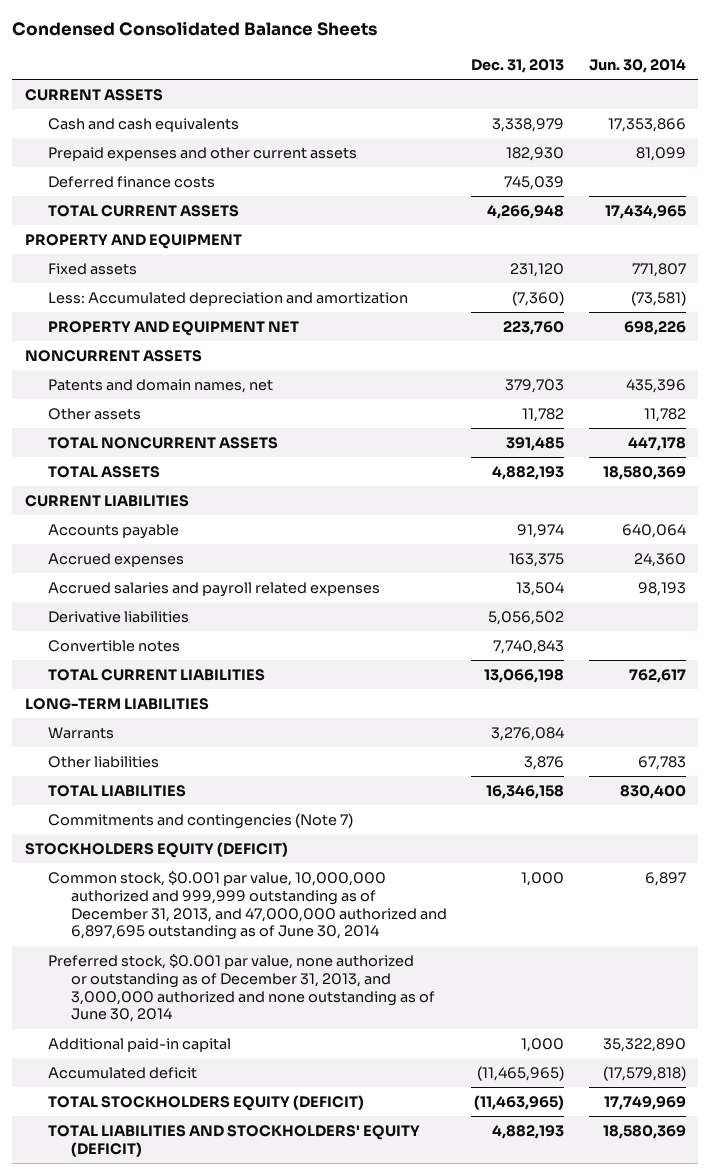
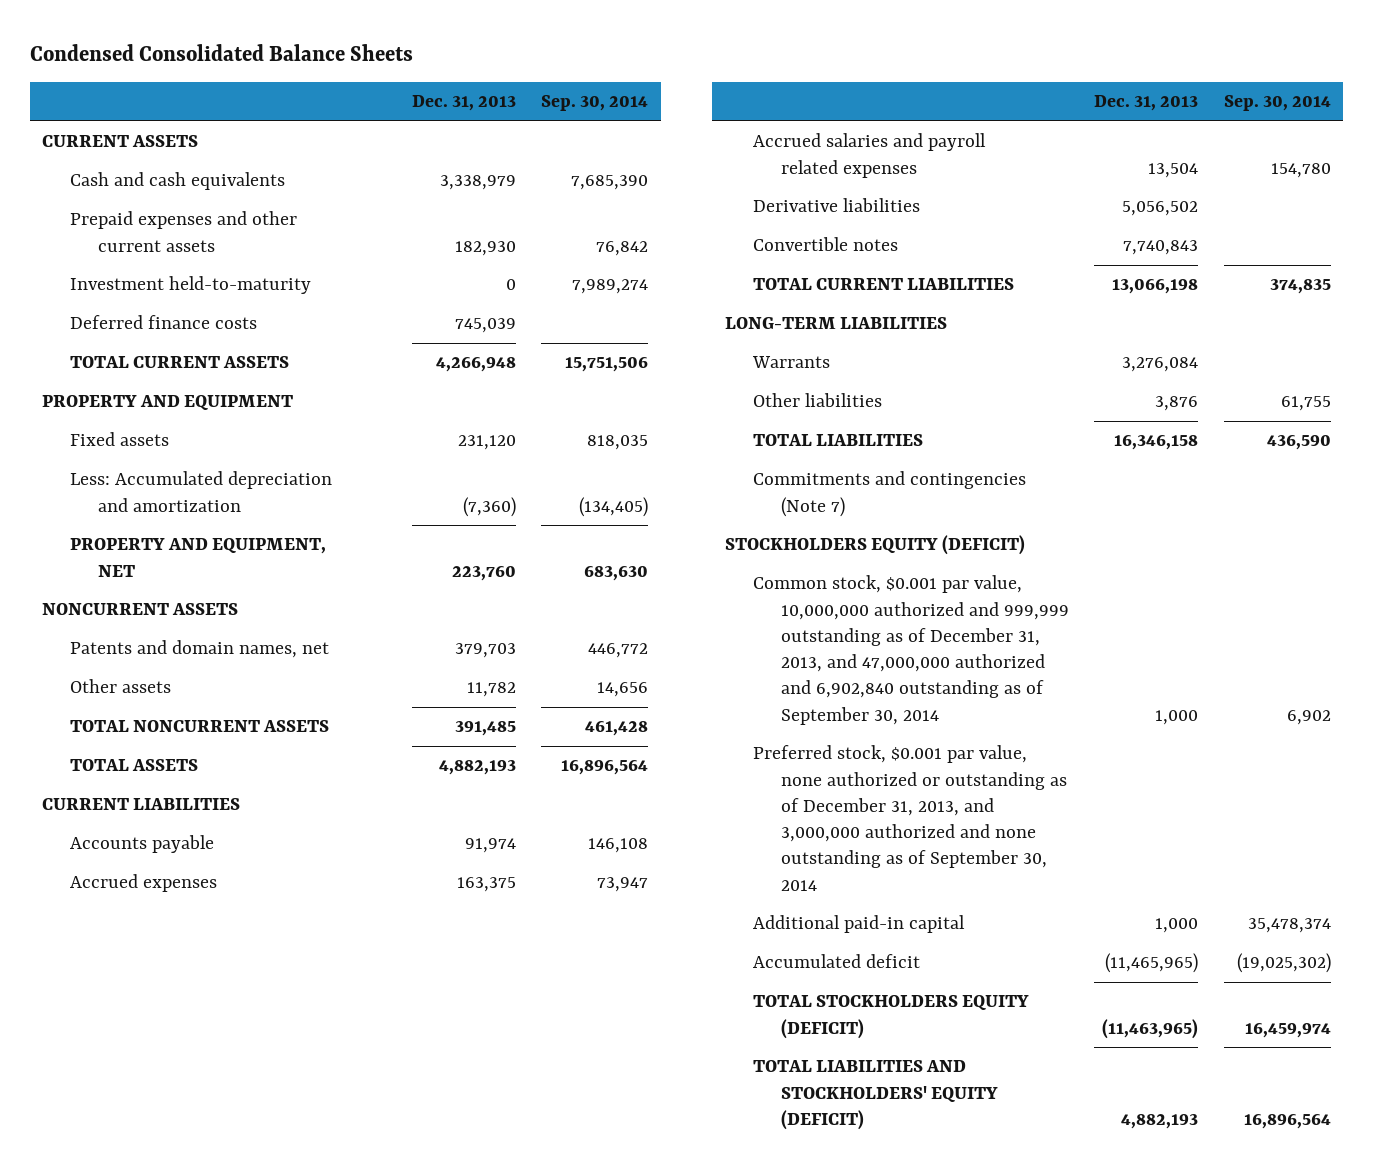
- | Dec. 31, 2013 | Jun. 30, 2014
+ | Dec. 31, 2013 | Sep. 30, 2014
+ Investment held-to-maturity | 0 | 7,989,274
- PROPERTY AND EQUIPMENT NET | 223,760 | 698,226
+ PROPERTY AND EQUIPMENT, NET | 223,760 | 683,630
- Common stock, $0.001 par value, 10,000,000 authorized and 999,999 outstanding as of December 31, 2013, and 47,000,000 authorized and 6,897,695 outstanding as of June 30, 2014 | 1,000 | 6,897
- Preferred stock, $0.001 par value, none authorized or outstanding as of December 31, 2013, and 3,000,000 authorized and none outstanding as of June 30, 2014
+ Common stock, $0.001 par value, 10,000,000 authorized and 999,999 outstanding as of December 31, 2013, and 47,000,000 authorized and 6,902,840 outstanding as of September 30, 2014 | 1,000 | 6,902
+ Preferred stock, $0.001 par value, none authorized or outstanding as of December 31, 2013, and 3,000,000 authorized and none outstanding as of September 30, 2014

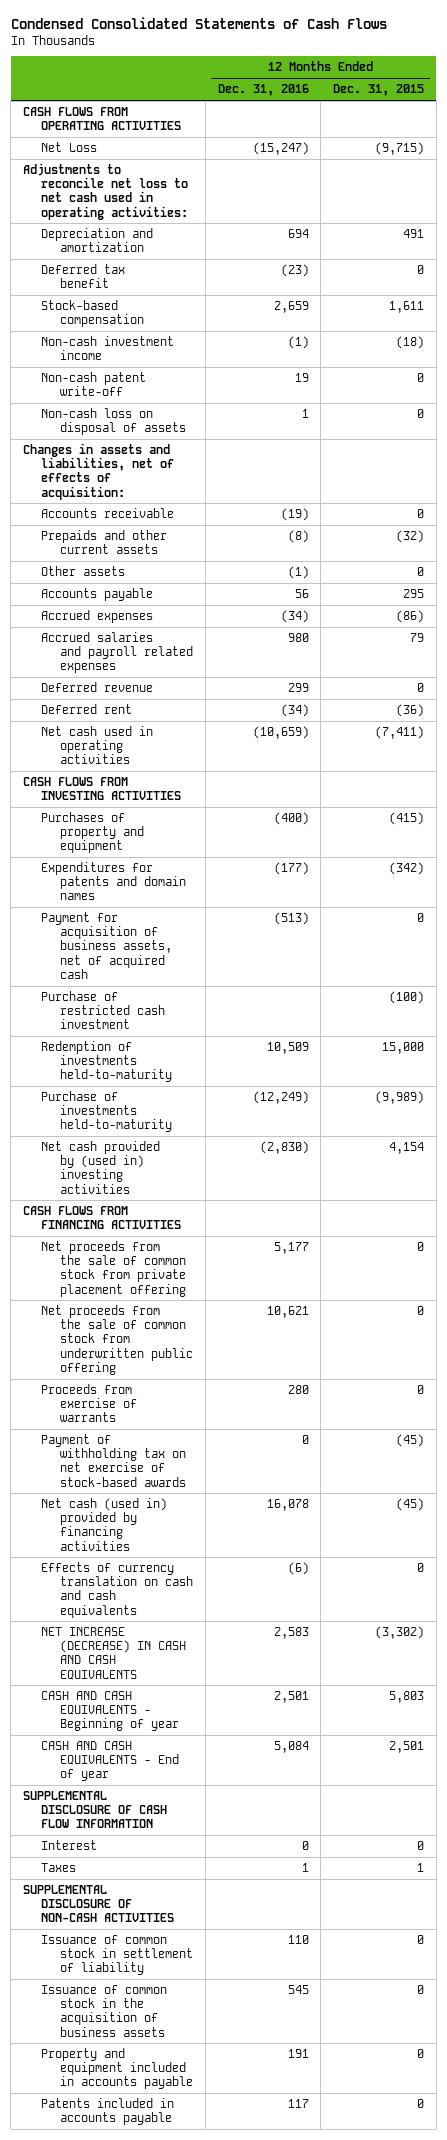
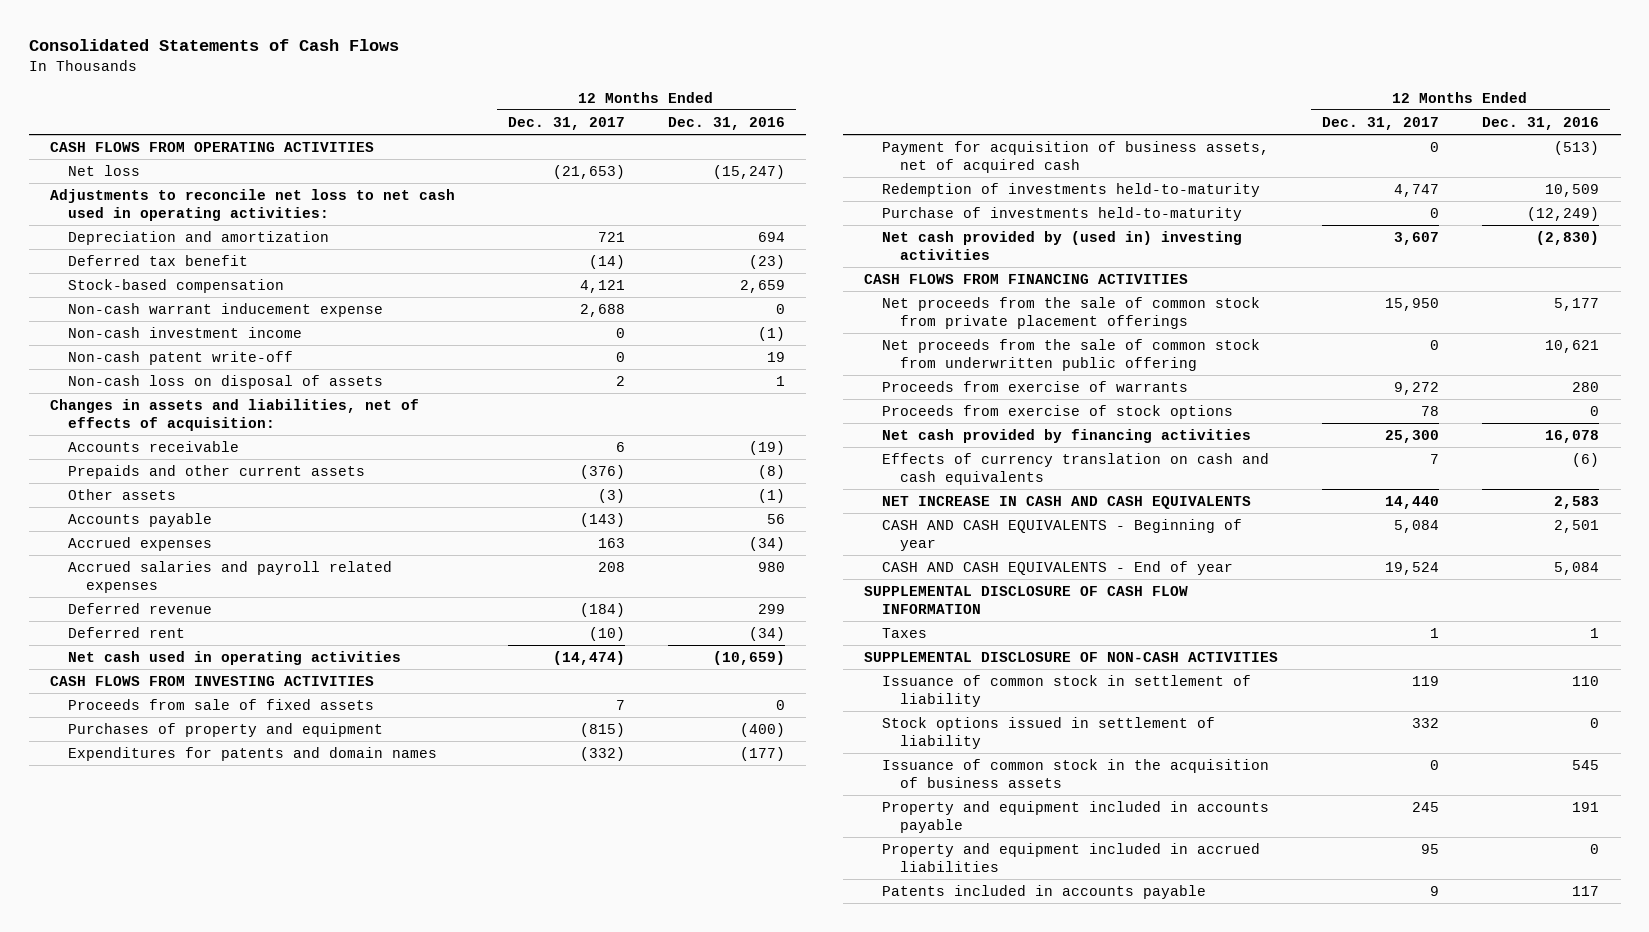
- Condensed Consolidated Statements of Cash Flows
+ Consolidated Statements of Cash Flows
- | 12 Months Ended Dec. 31, 2016 | 12 Months Ended Dec. 31, 2015
+ | 12 Months Ended Dec. 31, 2017 | 12 Months Ended Dec. 31, 2016
- Net Loss | (15,247) | (9,715)
+ Net loss | (21,653) | (15,247)
+ Non-cash warrant inducement expense | 2,688 | 0
+ Proceeds from sale of fixed assets | 7 | 0
- Purchase of restricted cash investment | | (100)
- Net proceeds from the sale of common stock from private placement offering | 5,177 | 0
+ Net proceeds from the sale of common stock from private placement offerings | 15,950 | 5,177
- Payment of withholding tax on net exercise of stock-based awards | 0 | (45)
- Net cash (used in) provided by financing activities | 16,078 | (45)
+ Proceeds from exercise of stock options | 78 | 0
+ Net cash provided by financing activities | 25,300 | 16,078
- NET INCREASE (DECREASE) IN CASH AND CASH EQUIVALENTS | 2,583 | (3,302)
+ NET INCREASE IN CASH AND CASH EQUIVALENTS | 14,440 | 2,583
- Interest | 0 | 0
+ Stock options issued in settlement of liability | 332 | 0
+ Property and equipment included in accrued liabilities | 95 | 0

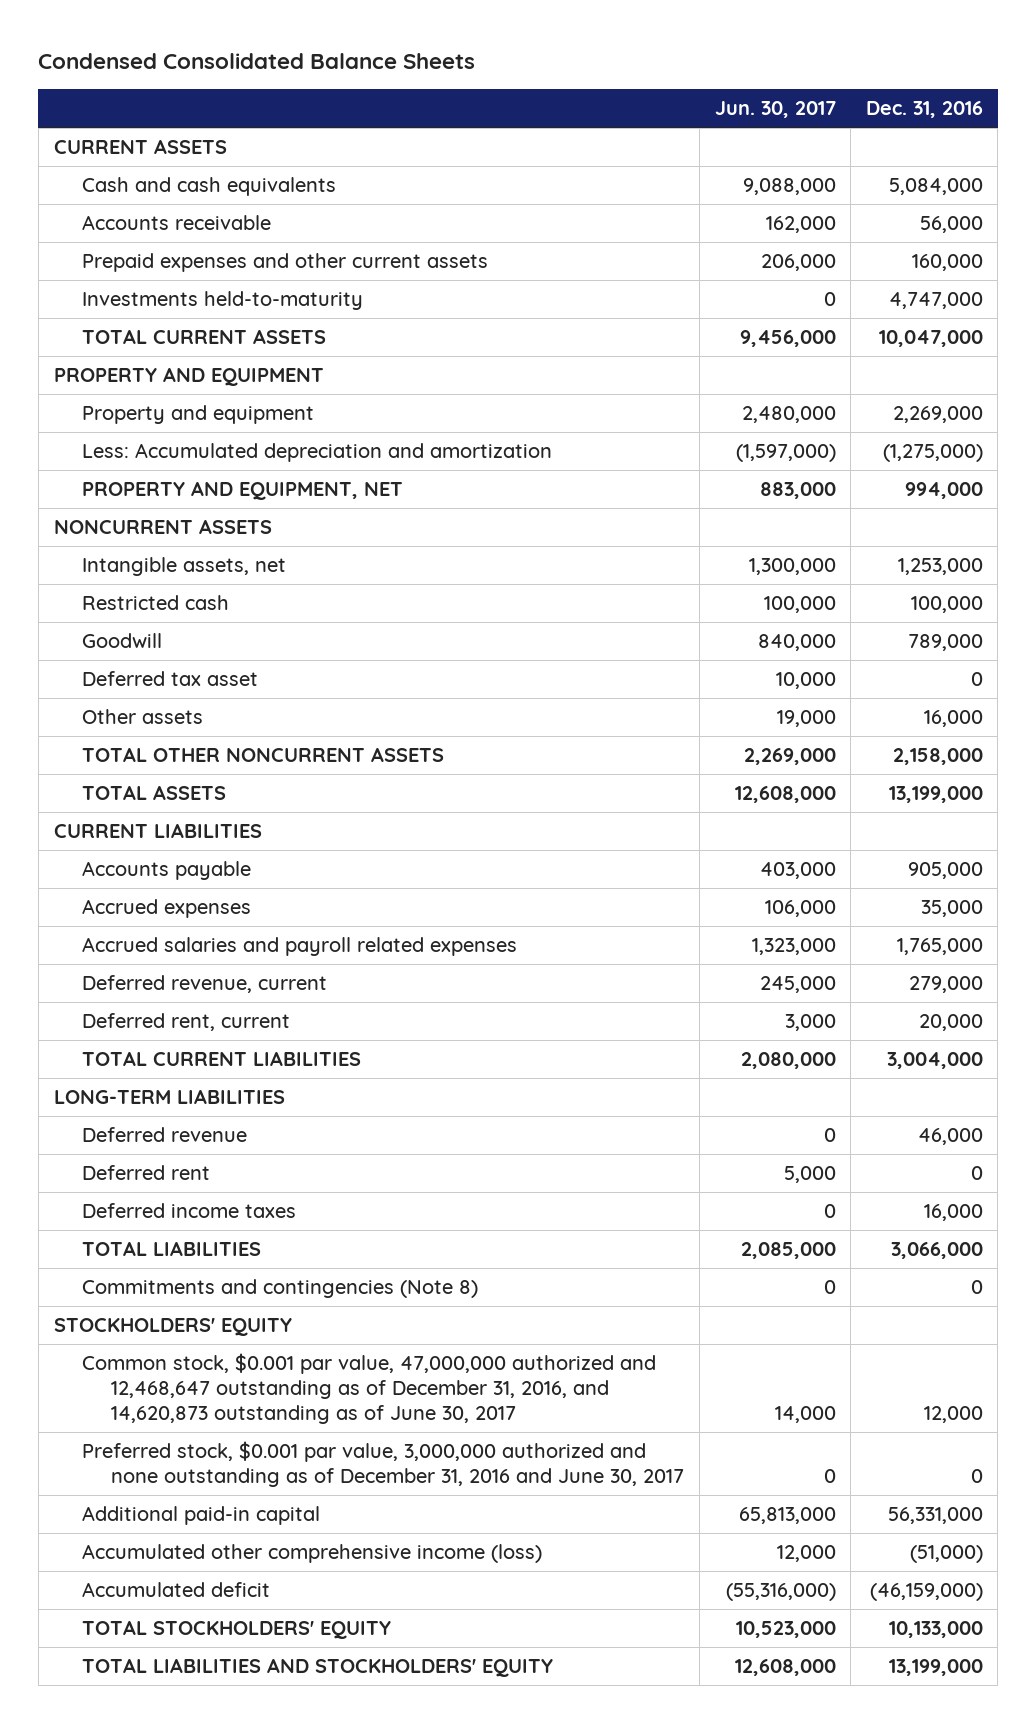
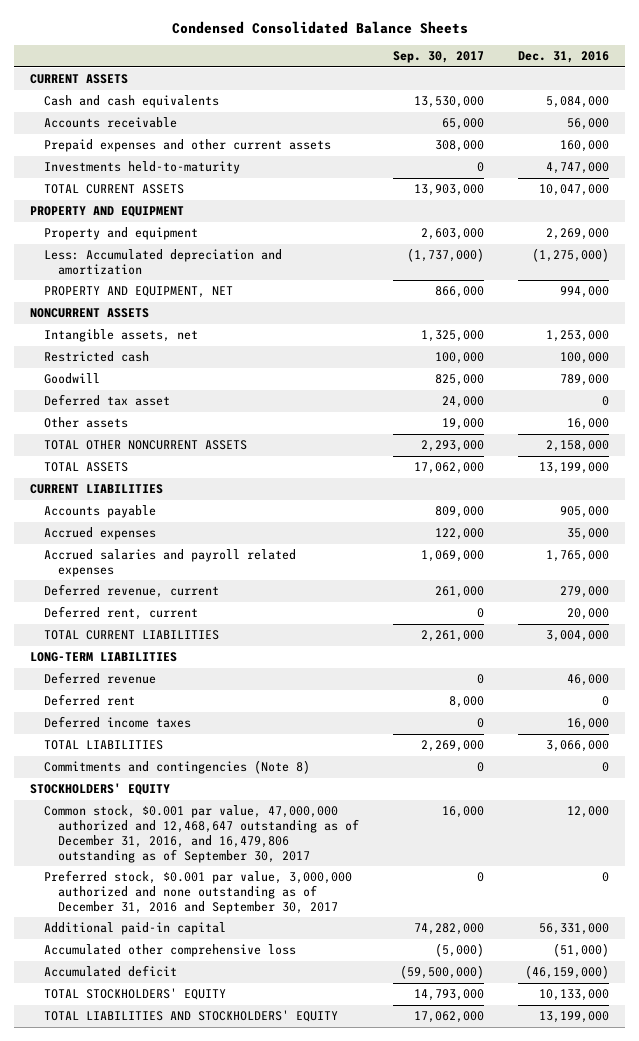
- | Jun. 30, 2017 | Dec. 31, 2016
+ | Sep. 30, 2017 | Dec. 31, 2016
- Common stock, $0.001 par value, 47,000,000 authorized and 12,468,647 outstanding as of December 31, 2016, and 14,620,873 outstanding as of June 30, 2017 | 14,000 | 12,000
- Preferred stock, $0.001 par value, 3,000,000 authorized and none outstanding as of December 31, 2016 and June 30, 2017 | 0 | 0
+ Common stock, $0.001 par value, 47,000,000 authorized and 12,468,647 outstanding as of December 31, 2016, and 16,479,806 outstanding as of September 30, 2017 | 16,000 | 12,000
+ Preferred stock, $0.001 par value, 3,000,000 authorized and none outstanding as of December 31, 2016 and September 30, 2017 | 0 | 0
- Accumulated other comprehensive income (loss) | 12,000 | (51,000)
+ Accumulated other comprehensive loss | (5,000) | (51,000)

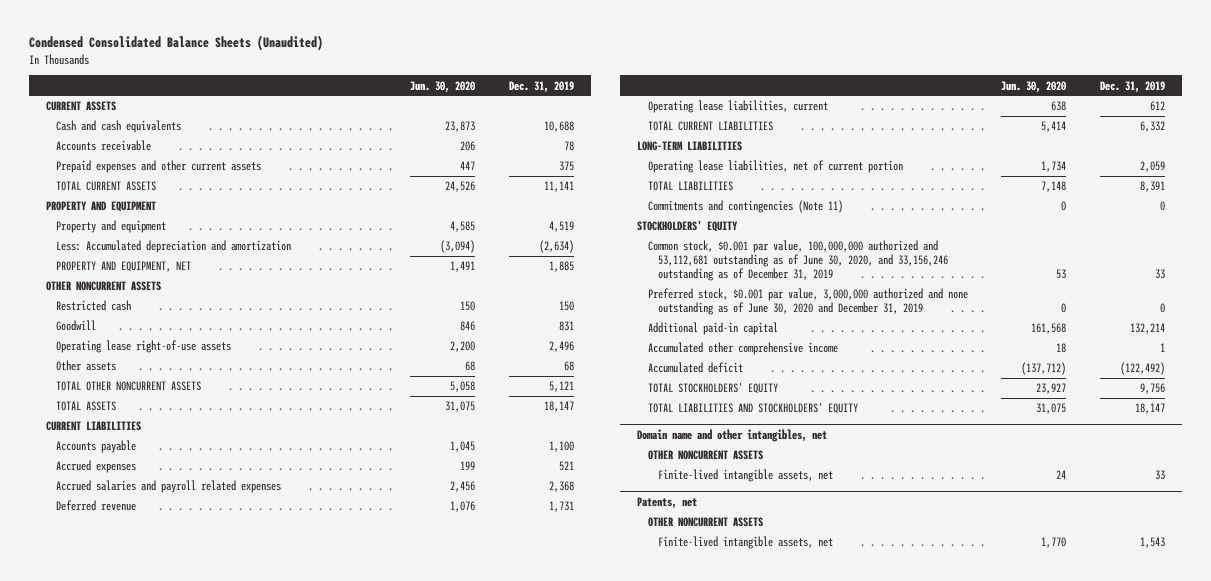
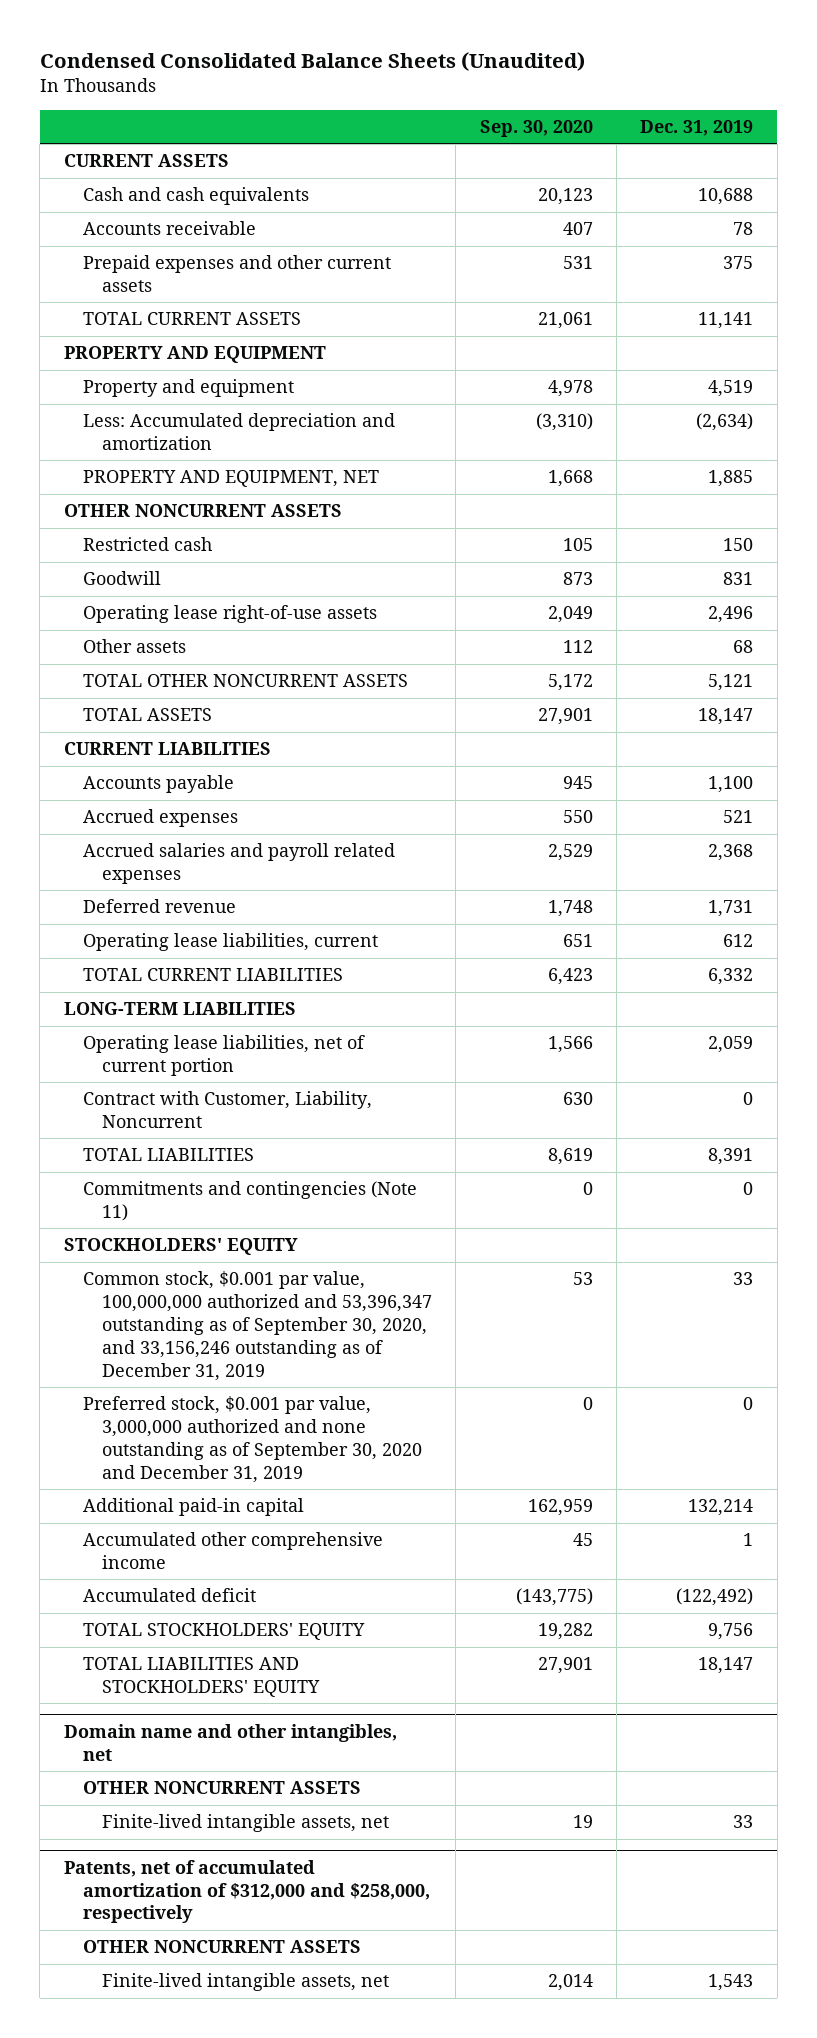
- | Jun. 30, 2020 | Dec. 31, 2019
+ | Sep. 30, 2020 | Dec. 31, 2019
+ Contract with Customer, Liability, Noncurrent | 630 | 0
- Common stock, $0.001 par value, 100,000,000 authorized and 53,112,681 outstanding as of June 30, 2020, and 33,156,246 outstanding as of December 31, 2019 | 53 | 33
- Preferred stock, $0.001 par value, 3,000,000 authorized and none outstanding as of June 30, 2020 and December 31, 2019 | 0 | 0
+ Common stock, $0.001 par value, 100,000,000 authorized and 53,396,347 outstanding as of September 30, 2020, and 33,156,246 outstanding as of December 31, 2019 | 53 | 33
+ Preferred stock, $0.001 par value, 3,000,000 authorized and none outstanding as of September 30, 2020 and December 31, 2019 | 0 | 0
- Patents, net
+ Patents, net of accumulated amortization of $312,000 and $258,000, respectively

